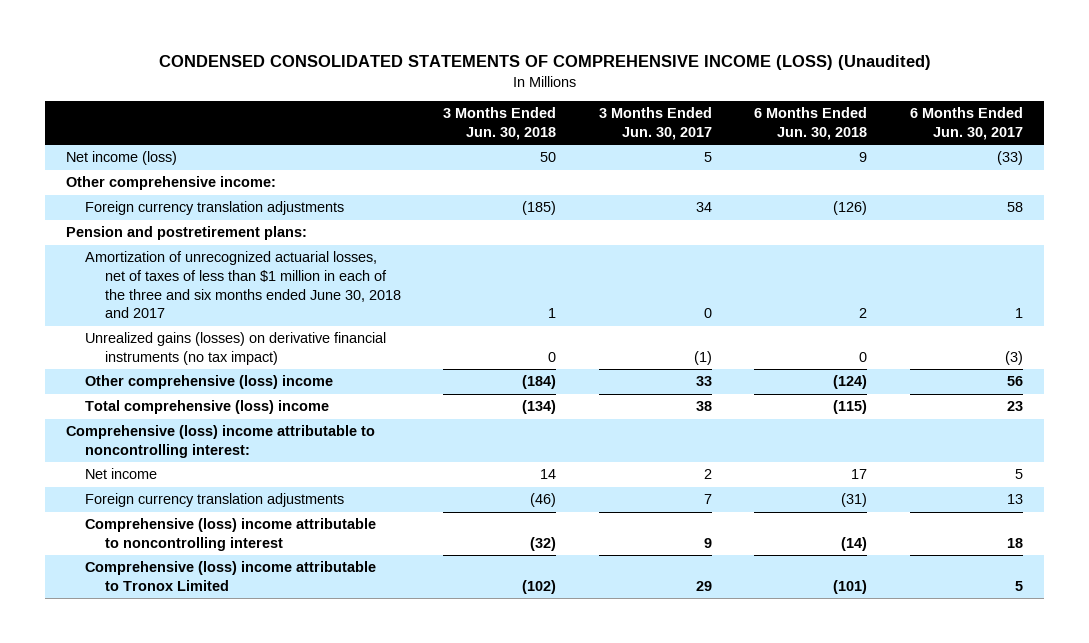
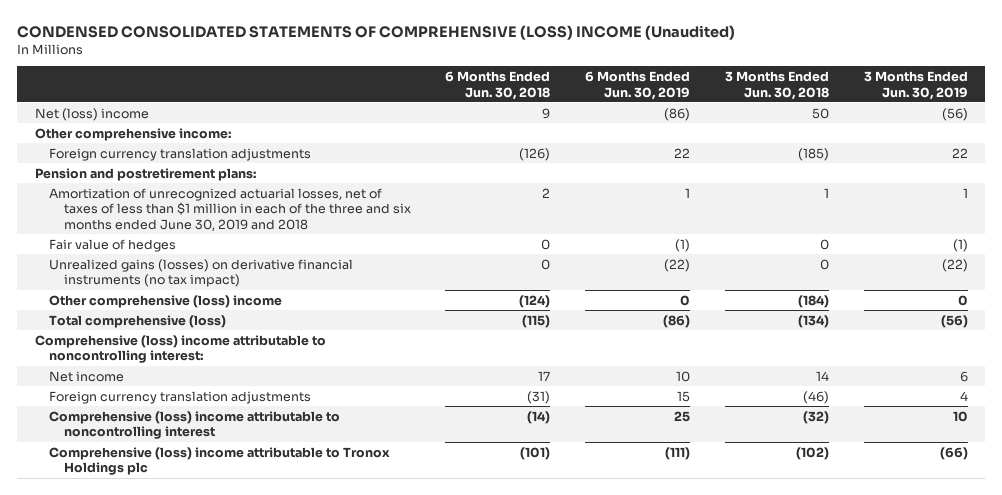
- CONDENSED CONSOLIDATED STATEMENTS OF COMPREHENSIVE INCOME (LOSS) (Unaudited)
+ CONDENSED CONSOLIDATED STATEMENTS OF COMPREHENSIVE (LOSS) INCOME (Unaudited)
- | 3 Months Ended Jun. 30, 2018 | 3 Months Ended Jun. 30, 2017 | 6 Months Ended Jun. 30, 2018 | 6 Months Ended Jun. 30, 2017
+ | 6 Months Ended Jun. 30, 2018 | 6 Months Ended Jun. 30, 2019 | 3 Months Ended Jun. 30, 2018 | 3 Months Ended Jun. 30, 2019
- Net income (loss) | 50 | 5 | 9 | (33)
+ Net (loss) income | 9 | (86) | 50 | (56)
- Amortization of unrecognized actuarial losses, net of taxes of less than $1 million in each of the three and six months ended June 30, 2018 and 2017 | 1 | 0 | 2 | 1
+ Amortization of unrecognized actuarial losses, net of taxes of less than $1 million in each of the three and six months ended June 30, 2019 and 2018 | 2 | 1 | 1 | 1
+ Fair value of hedges | 0 | (1) | 0 | (1)
- Total comprehensive (loss) income | (134) | 38 | (115) | 23
+ Total comprehensive (loss) | (115) | (86) | (134) | (56)
- Comprehensive (loss) income attributable to Tronox Limited | (102) | 29 | (101) | 5
+ Comprehensive (loss) income attributable to Tronox Holdings plc | (101) | (111) | (102) | (66)

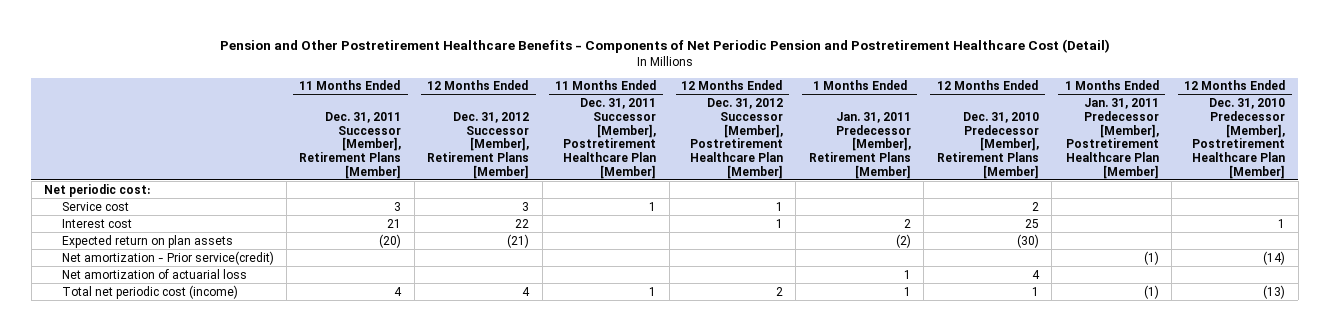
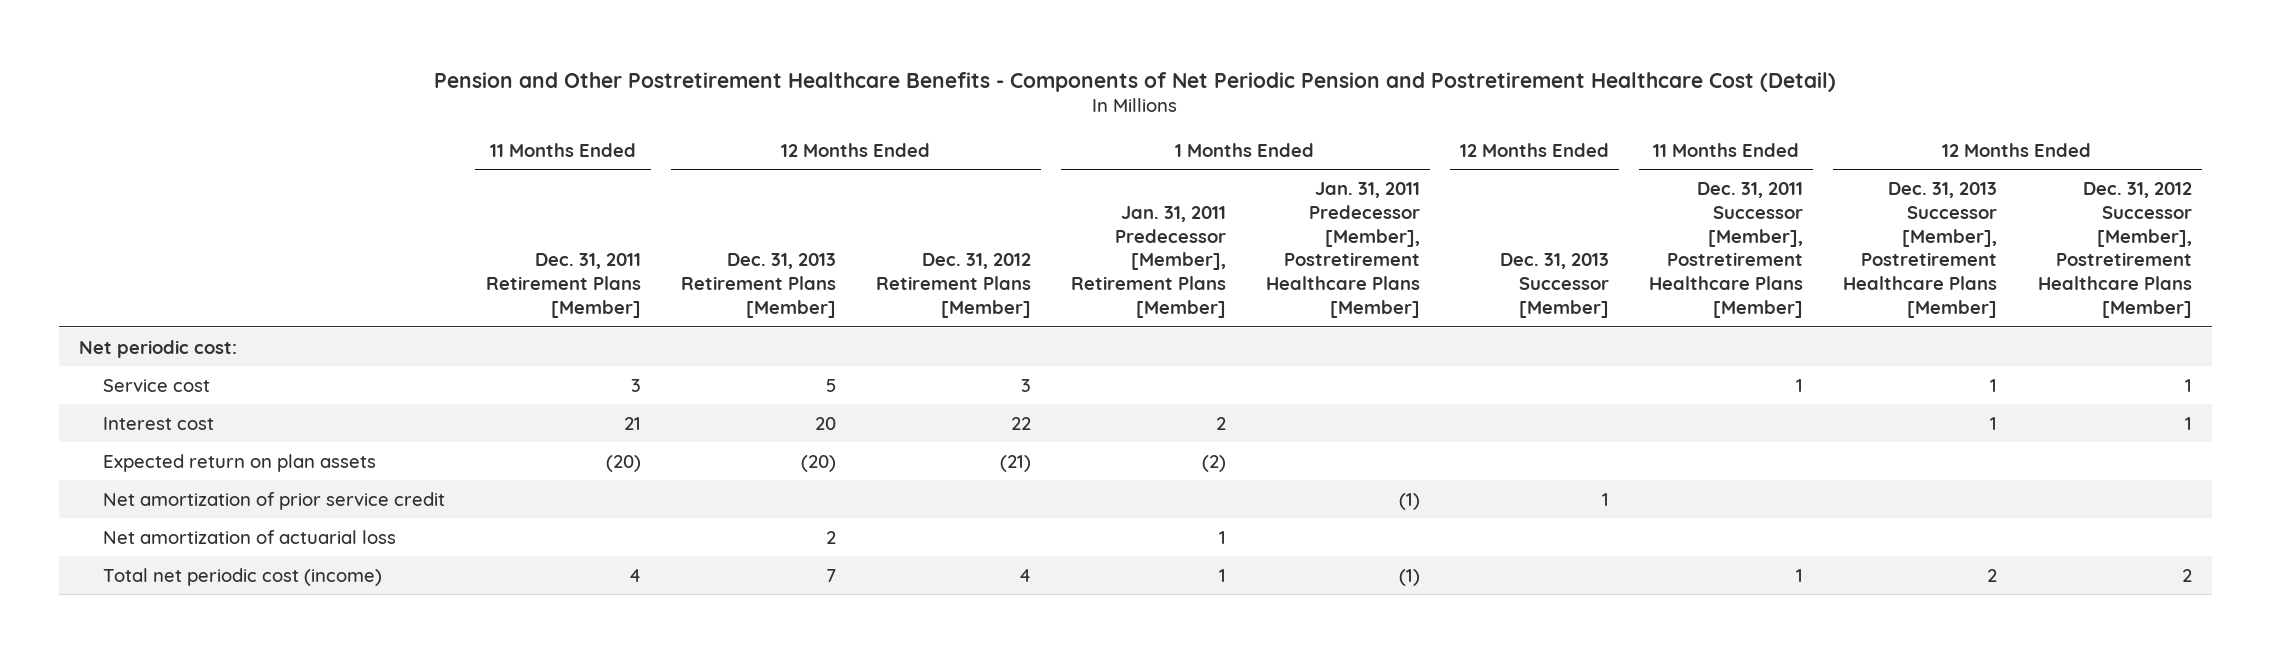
- | 11 Months Ended Dec. 31, 2011 Successor [Member], Retirement Plans [Member] | 12 Months Ended Dec. 31, 2012 Successor [Member], Retirement Plans [Member] | 11 Months Ended Dec. 31, 2011 Successor [Member], Postretirement Healthcare Plan [Member] | 12 Months Ended Dec. 31, 2012 Successor [Member], Postretirement Healthcare Plan [Member] | 1 Months Ended Jan. 31, 2011 Predecessor [Member], Retirement Plans [Member] | 12 Months Ended Dec. 31, 2010 Predecessor [Member], Retirement Plans [Member] | 1 Months Ended Jan. 31, 2011 Predecessor [Member], Postretirement Healthcare Plan [Member] | 12 Months Ended Dec. 31, 2010 Predecessor [Member], Postretirement Healthcare Plan [Member]
+ | 11 Months Ended Dec. 31, 2011 Retirement Plans [Member] | 12 Months Ended Dec. 31, 2013 Retirement Plans [Member] | 12 Months Ended Dec. 31, 2012 Retirement Plans [Member] | 1 Months Ended Jan. 31, 2011 Predecessor [Member], Retirement Plans [Member] | 1 Months Ended Jan. 31, 2011 Predecessor [Member], Postretirement Healthcare Plans [Member] | 12 Months Ended Dec. 31, 2013 Successor [Member] | 11 Months Ended Dec. 31, 2011 Successor [Member], Postretirement Healthcare Plans [Member] | 12 Months Ended Dec. 31, 2013 Successor [Member], Postretirement Healthcare Plans [Member] | 12 Months Ended Dec. 31, 2012 Successor [Member], Postretirement Healthcare Plans [Member]
- Net amortization - Prior service(credit) | | | | | | | (1) | (14)
+ Net amortization of prior service credit | | | | | (1) | 1 | | |

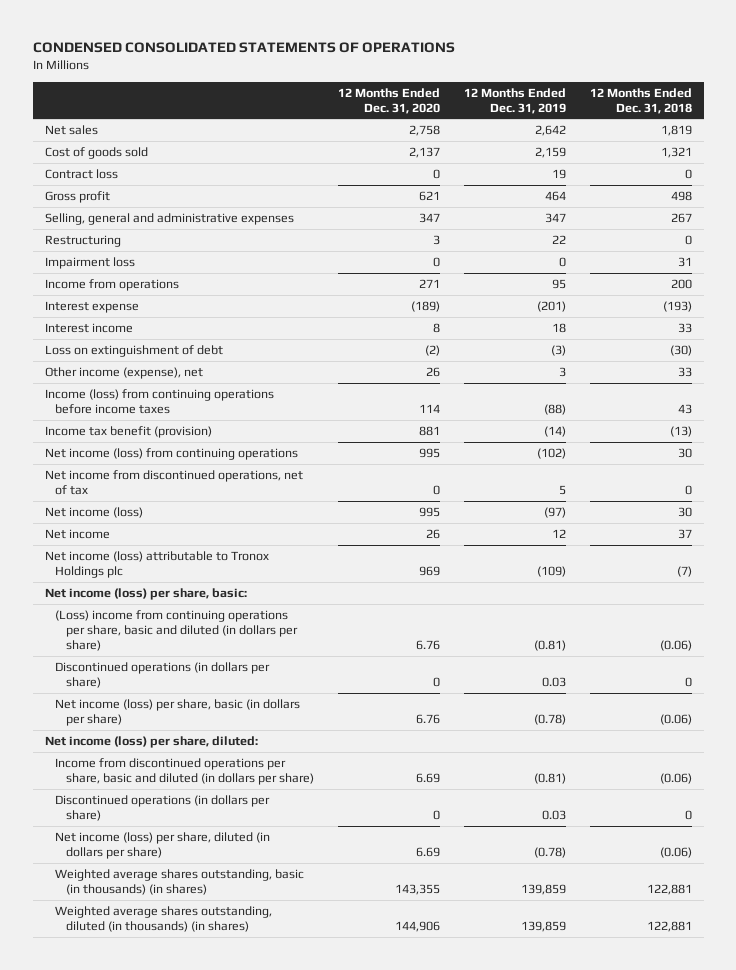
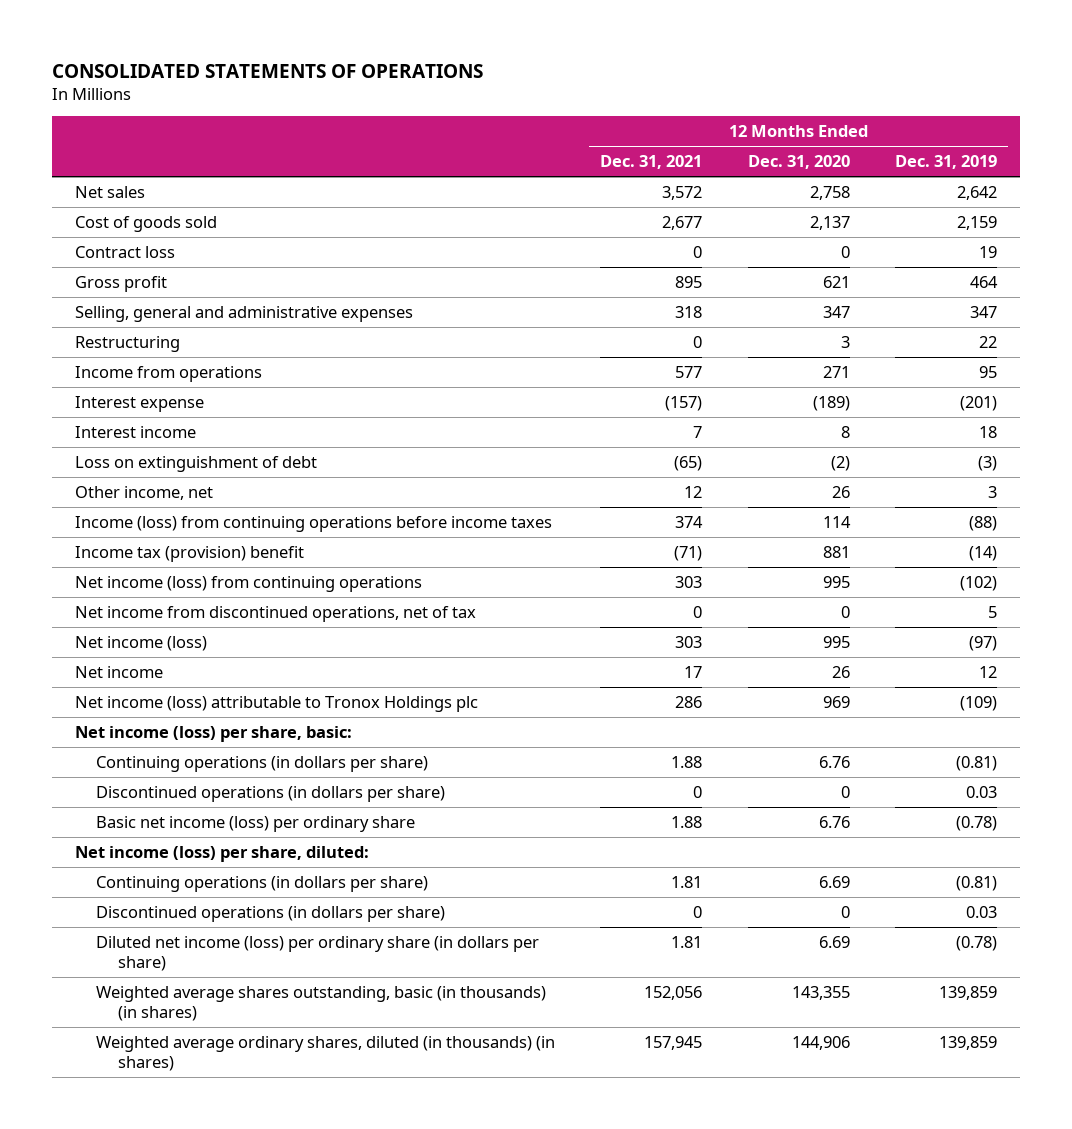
- CONDENSED CONSOLIDATED STATEMENTS OF OPERATIONS
+ CONSOLIDATED STATEMENTS OF OPERATIONS
- | 12 Months Ended Dec. 31, 2020 | 12 Months Ended Dec. 31, 2019 | 12 Months Ended Dec. 31, 2018
+ | 12 Months Ended Dec. 31, 2021 | 12 Months Ended Dec. 31, 2020 | 12 Months Ended Dec. 31, 2019
- Impairment loss | 0 | 0 | 31
- Other income (expense), net | 26 | 3 | 33
+ Other income, net | 12 | 26 | 3
- Income tax benefit (provision) | 881 | (14) | (13)
+ Income tax (provision) benefit | (71) | 881 | (14)
- (Loss) income from continuing operations per share, basic and diluted (in dollars per share) | 6.76 | (0.81) | (0.06)
+ Continuing operations (in dollars per share) | 1.88 | 6.76 | (0.81)
- Net income (loss) per share, basic (in dollars per share) | 6.76 | (0.78) | (0.06)
+ Basic net income (loss) per ordinary share | 1.88 | 6.76 | (0.78)
- Income from discontinued operations per share, basic and diluted (in dollars per share) | 6.69 | (0.81) | (0.06)
+ Continuing operations (in dollars per share) | 1.81 | 6.69 | (0.81)
- Net income (loss) per share, diluted (in dollars per share) | 6.69 | (0.78) | (0.06)
+ Diluted net income (loss) per ordinary share (in dollars per share) | 1.81 | 6.69 | (0.78)
- Weighted average shares outstanding, diluted (in thousands) (in shares) | 144,906 | 139,859 | 122,881
+ Weighted average ordinary shares, diluted (in thousands) (in shares) | 157,945 | 144,906 | 139,859

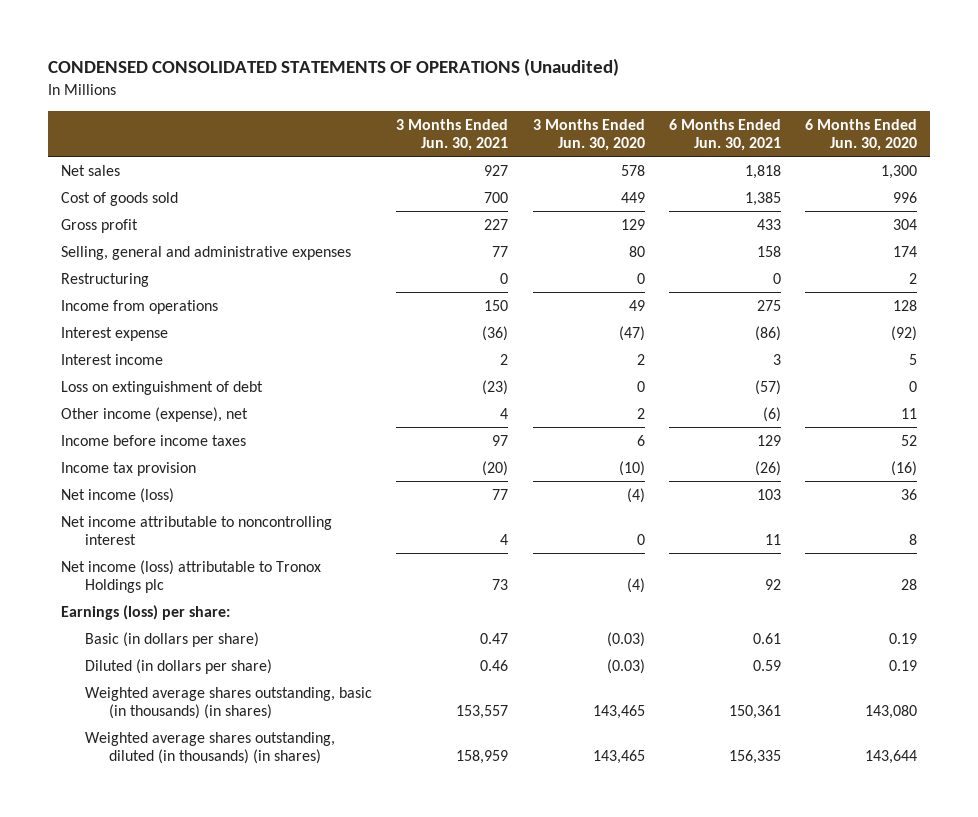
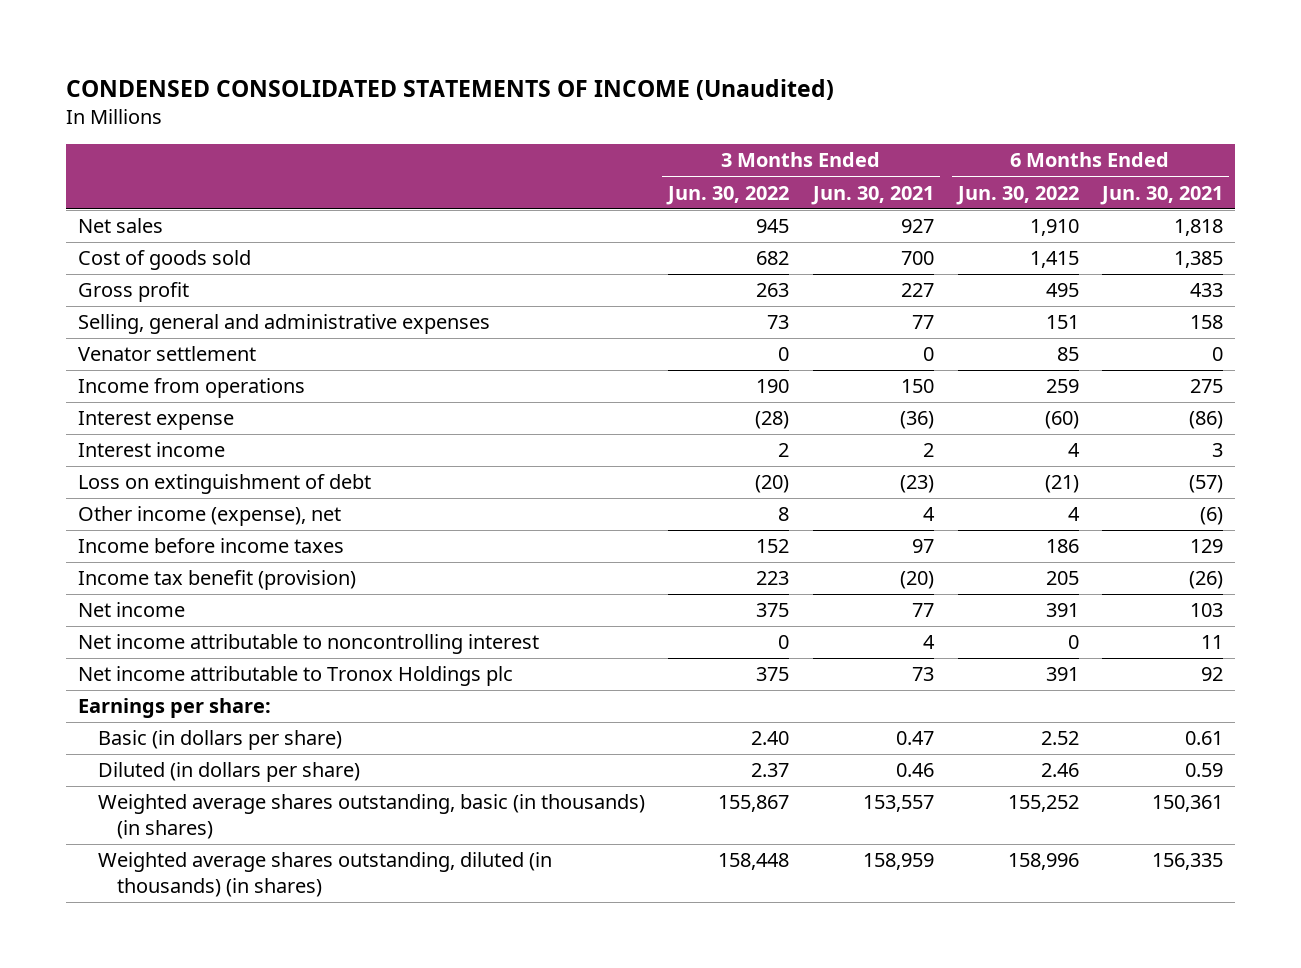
- CONDENSED CONSOLIDATED STATEMENTS OF OPERATIONS (Unaudited)
+ CONDENSED CONSOLIDATED STATEMENTS OF INCOME (Unaudited)
- | 3 Months Ended Jun. 30, 2021 | 3 Months Ended Jun. 30, 2020 | 6 Months Ended Jun. 30, 2021 | 6 Months Ended Jun. 30, 2020
+ | 3 Months Ended Jun. 30, 2022 | 3 Months Ended Jun. 30, 2021 | 6 Months Ended Jun. 30, 2022 | 6 Months Ended Jun. 30, 2021
- Restructuring | 0 | 0 | 0 | 2
+ Venator settlement | 0 | 0 | 85 | 0
- Income tax provision | (20) | (10) | (26) | (16)
- Net income (loss) | 77 | (4) | 103 | 36
+ Income tax benefit (provision) | 223 | (20) | 205 | (26)
+ Net income | 375 | 77 | 391 | 103
- Net income (loss) attributable to Tronox Holdings plc | 73 | (4) | 92 | 28
- Earnings (loss) per share:
+ Net income attributable to Tronox Holdings plc | 375 | 73 | 391 | 92
+ Earnings per share:

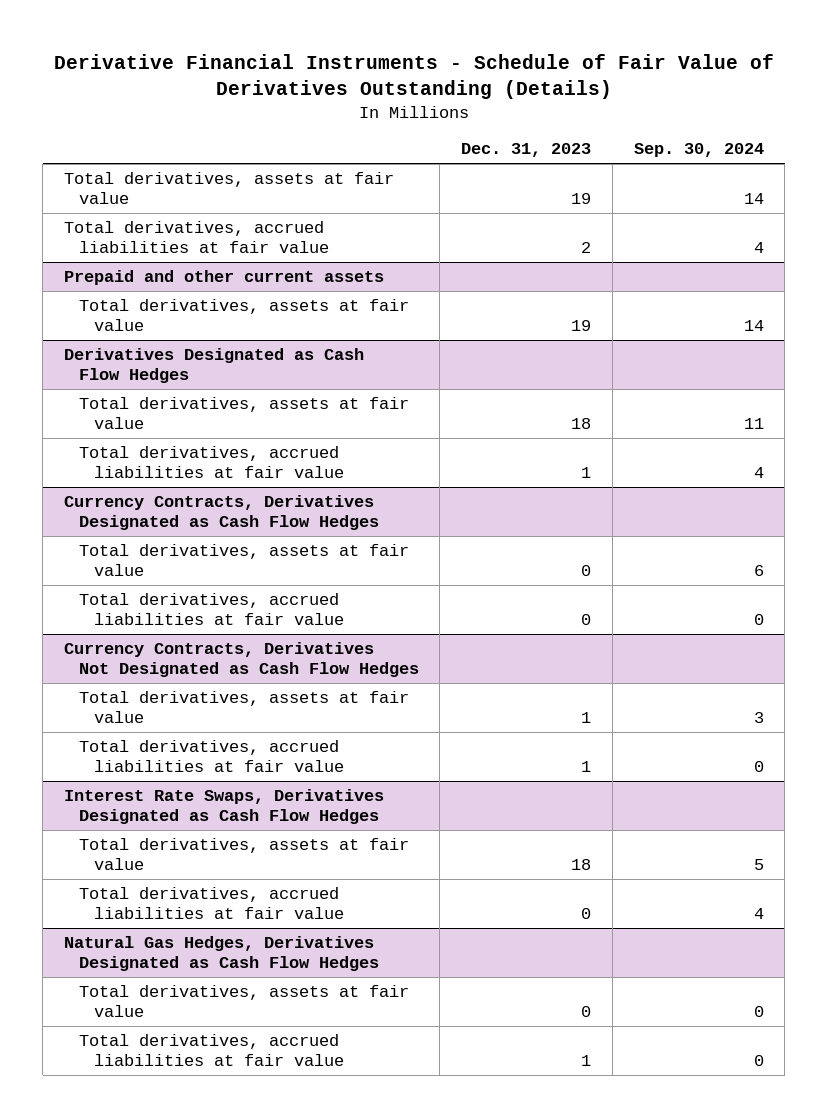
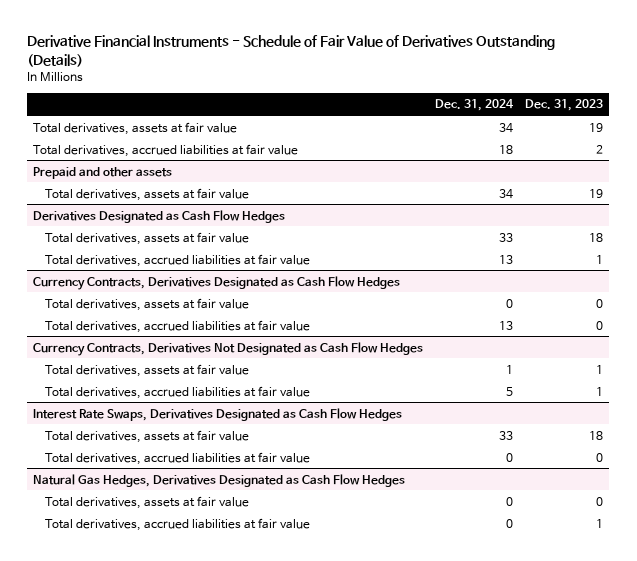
- | Dec. 31, 2023 | Sep. 30, 2024
+ | Dec. 31, 2024 | Dec. 31, 2023
- Prepaid and other current assets
+ Prepaid and other assets

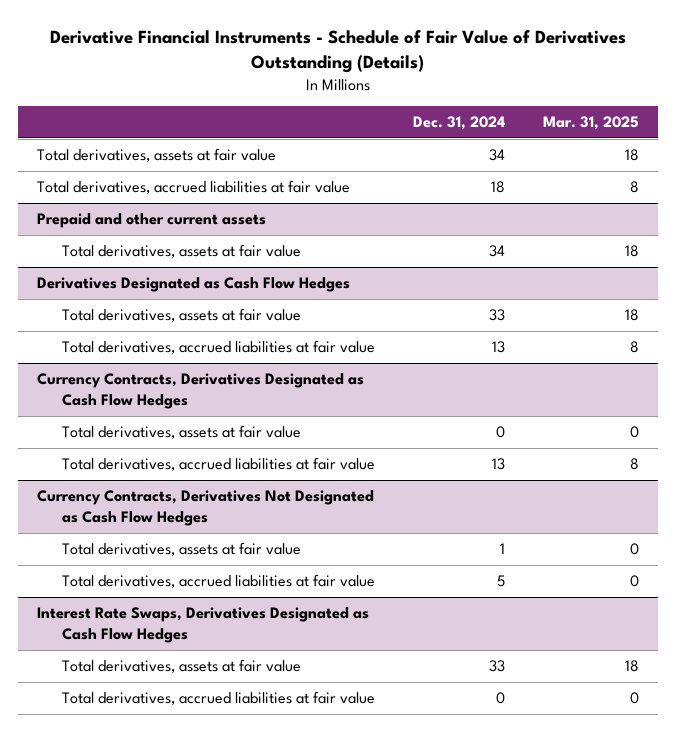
- | Dec. 31, 2024 | Dec. 31, 2023
+ | Dec. 31, 2024 | Mar. 31, 2025
- Prepaid and other assets
+ Prepaid and other current assets
- Natural Gas Hedges, Derivatives Designated as Cash Flow Hedges
- Total derivatives, assets at fair value | 0 | 0
- Total derivatives, accrued liabilities at fair value | 0 | 1

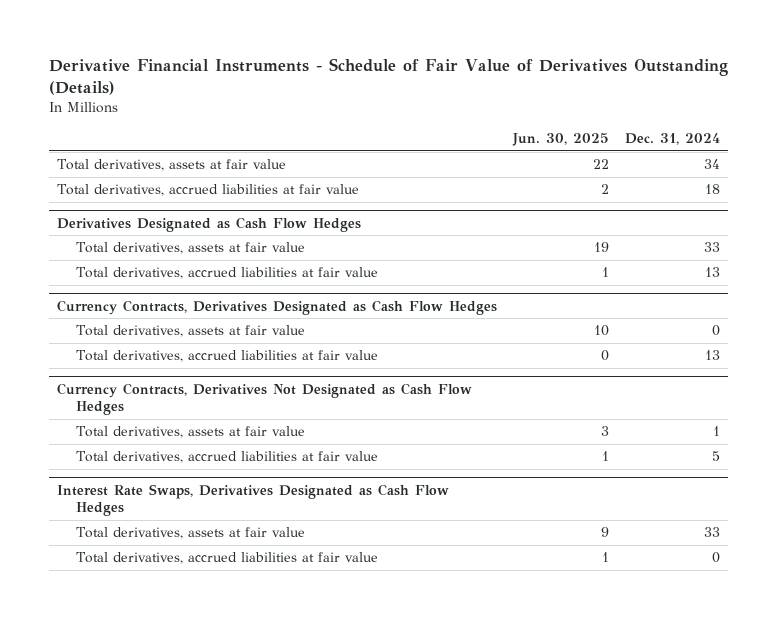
- | Dec. 31, 2024 | Mar. 31, 2025
+ | Jun. 30, 2025 | Dec. 31, 2024
- Prepaid and other current assets
- Total derivatives, assets at fair value | 34 | 18

